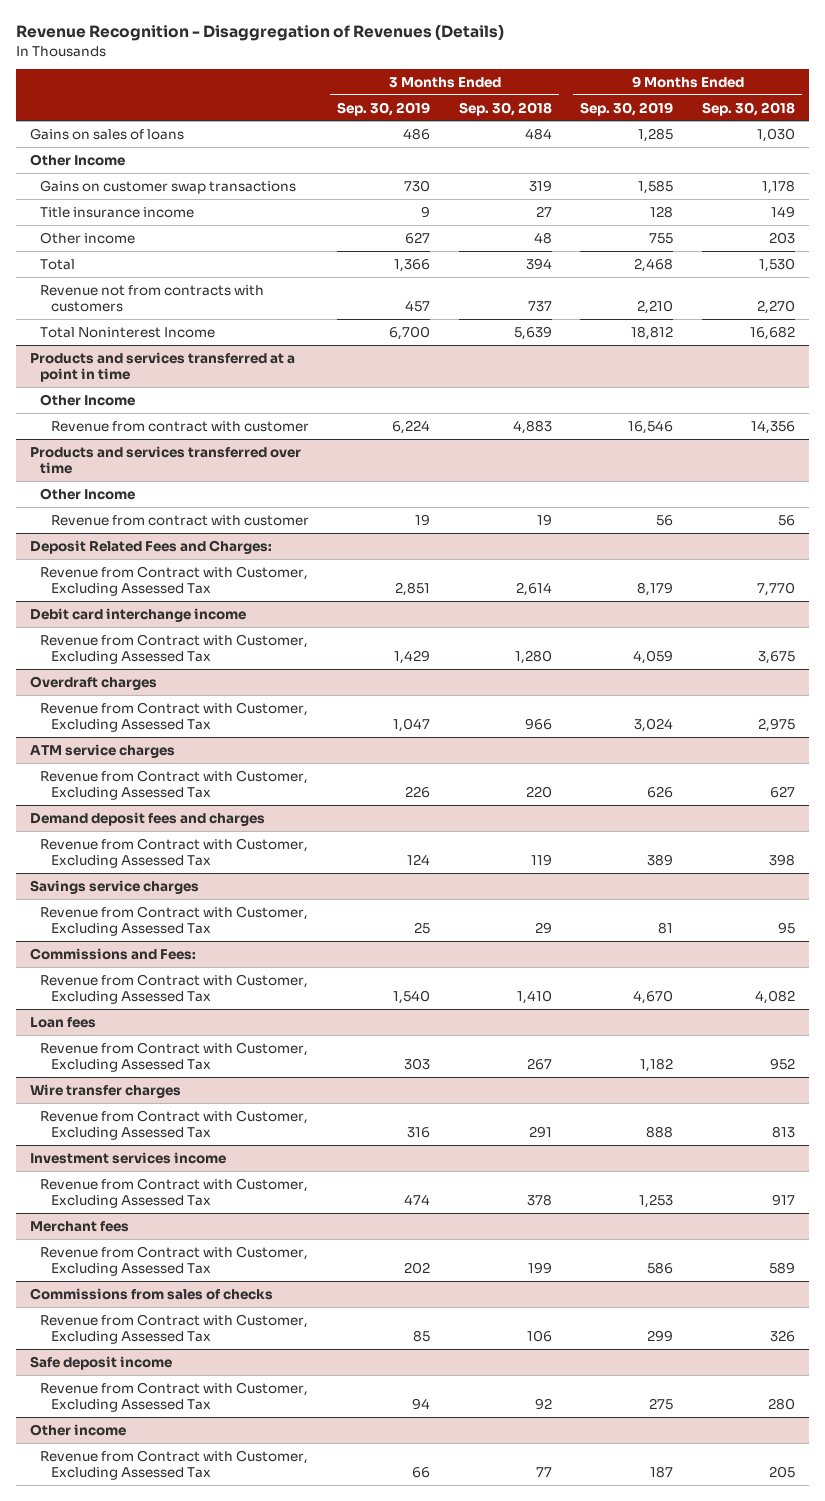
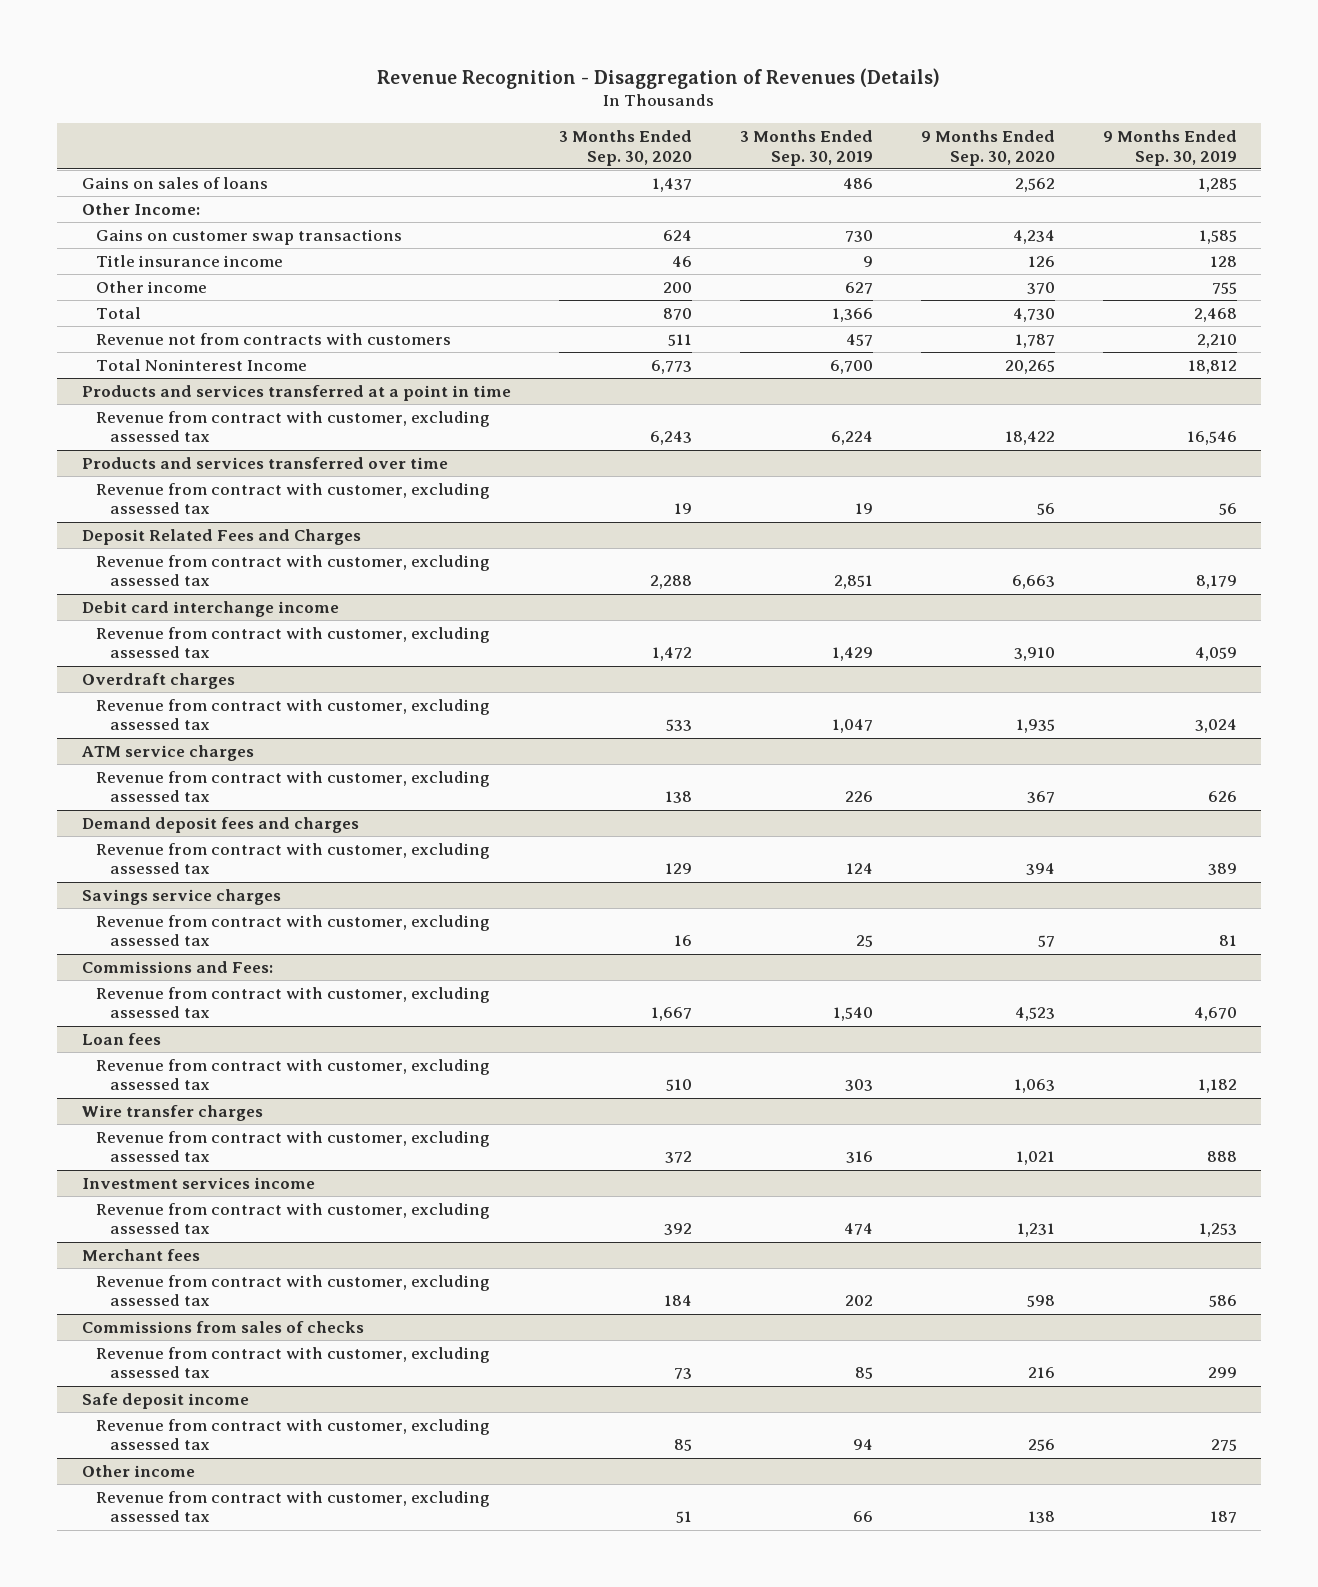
- | 3 Months Ended Sep. 30, 2019 | 3 Months Ended Sep. 30, 2018 | 9 Months Ended Sep. 30, 2019 | 9 Months Ended Sep. 30, 2018
+ | 3 Months Ended Sep. 30, 2020 | 3 Months Ended Sep. 30, 2019 | 9 Months Ended Sep. 30, 2020 | 9 Months Ended Sep. 30, 2019
- Other Income
+ Other Income:
@ Products and services transferred at a point in time
- Other Income
- Revenue from contract with customer | 6,224 | 4,883 | 16,546 | 14,356
+ Revenue from contract with customer, excluding assessed tax | 6,243 | 6,224 | 18,422 | 16,546
@ Products and services transferred over time
- Other Income
- Revenue from contract with customer | 19 | 19 | 56 | 56
- Deposit Related Fees and Charges:
- Revenue from Contract with Customer, Excluding Assessed Tax | 2,851 | 2,614 | 8,179 | 7,770
@ Products and services transferred over time
+ Revenue from contract with customer, excluding assessed tax | 19 | 19 | 56 | 56
+ Deposit Related Fees and Charges
+ Revenue from contract with customer, excluding assessed tax | 2,288 | 2,851 | 6,663 | 8,179
@ Debit card interchange income
- Revenue from Contract with Customer, Excluding Assessed Tax | 1,429 | 1,280 | 4,059 | 3,675
+ Revenue from contract with customer, excluding assessed tax | 1,472 | 1,429 | 3,910 | 4,059
@ Overdraft charges
- Revenue from Contract with Customer, Excluding Assessed Tax | 1,047 | 966 | 3,024 | 2,975
+ Revenue from contract with customer, excluding assessed tax | 533 | 1,047 | 1,935 | 3,024
@ ATM service charges
- Revenue from Contract with Customer, Excluding Assessed Tax | 226 | 220 | 626 | 627
+ Revenue from contract with customer, excluding assessed tax | 138 | 226 | 367 | 626
@ Demand deposit fees and charges
- Revenue from Contract with Customer, Excluding Assessed Tax | 124 | 119 | 389 | 398
+ Revenue from contract with customer, excluding assessed tax | 129 | 124 | 394 | 389
@ Savings service charges
- Revenue from Contract with Customer, Excluding Assessed Tax | 25 | 29 | 81 | 95
+ Revenue from contract with customer, excluding assessed tax | 16 | 25 | 57 | 81
@ Commissions and Fees:
- Revenue from Contract with Customer, Excluding Assessed Tax | 1,540 | 1,410 | 4,670 | 4,082
+ Revenue from contract with customer, excluding assessed tax | 1,667 | 1,540 | 4,523 | 4,670
@ Loan fees
- Revenue from Contract with Customer, Excluding Assessed Tax | 303 | 267 | 1,182 | 952
+ Revenue from contract with customer, excluding assessed tax | 510 | 303 | 1,063 | 1,182
@ Wire transfer charges
- Revenue from Contract with Customer, Excluding Assessed Tax | 316 | 291 | 888 | 813
+ Revenue from contract with customer, excluding assessed tax | 372 | 316 | 1,021 | 888
@ Investment services income
- Revenue from Contract with Customer, Excluding Assessed Tax | 474 | 378 | 1,253 | 917
+ Revenue from contract with customer, excluding assessed tax | 392 | 474 | 1,231 | 1,253
@ Merchant fees
- Revenue from Contract with Customer, Excluding Assessed Tax | 202 | 199 | 586 | 589
+ Revenue from contract with customer, excluding assessed tax | 184 | 202 | 598 | 586
@ Commissions from sales of checks
- Revenue from Contract with Customer, Excluding Assessed Tax | 85 | 106 | 299 | 326
+ Revenue from contract with customer, excluding assessed tax | 73 | 85 | 216 | 299
@ Safe deposit income
- Revenue from Contract with Customer, Excluding Assessed Tax | 94 | 92 | 275 | 280
+ Revenue from contract with customer, excluding assessed tax | 85 | 94 | 256 | 275
@ Other income
- Revenue from Contract with Customer, Excluding Assessed Tax | 66 | 77 | 187 | 205
+ Revenue from contract with customer, excluding assessed tax | 51 | 66 | 138 | 187

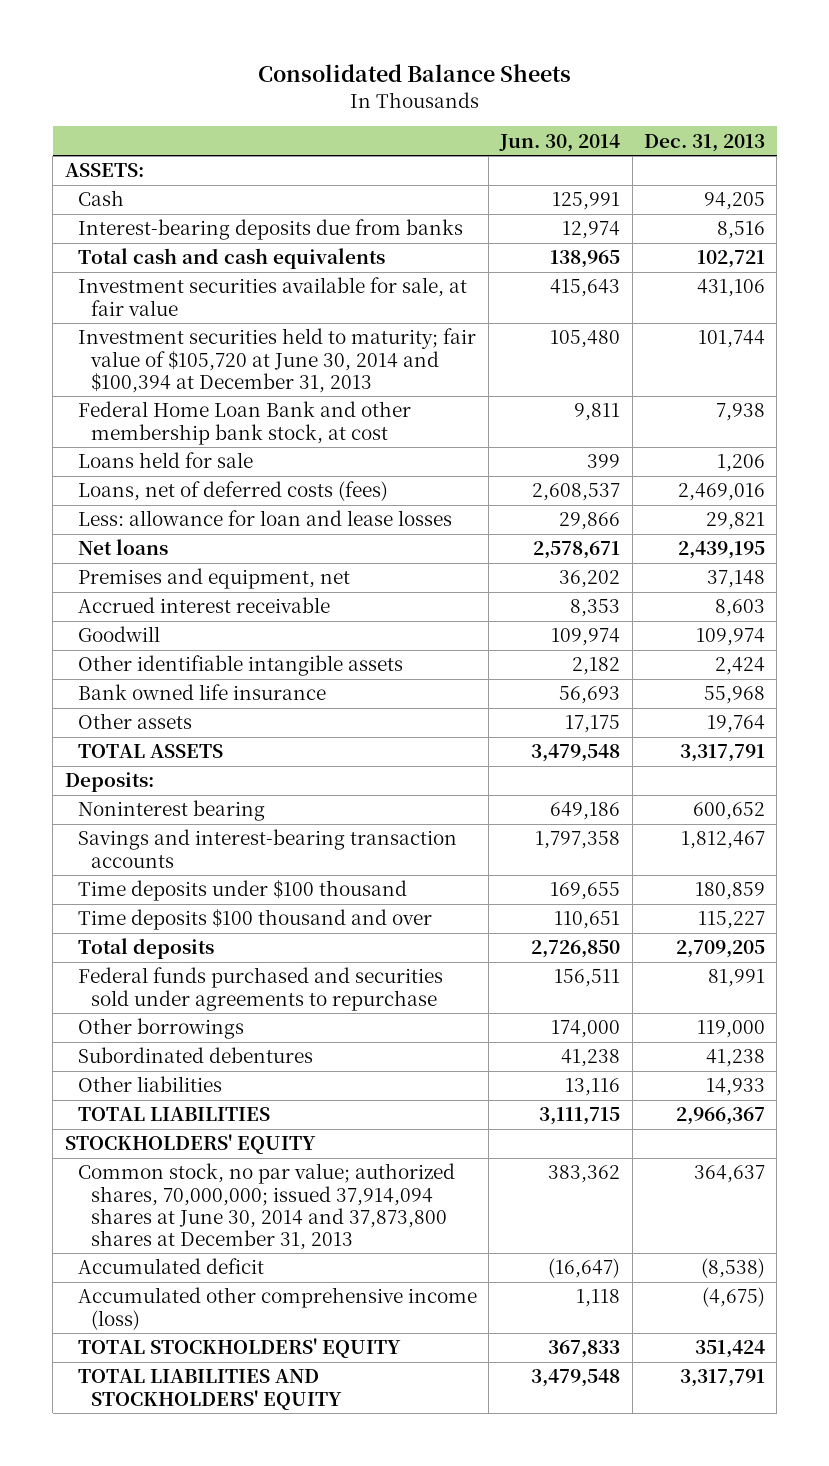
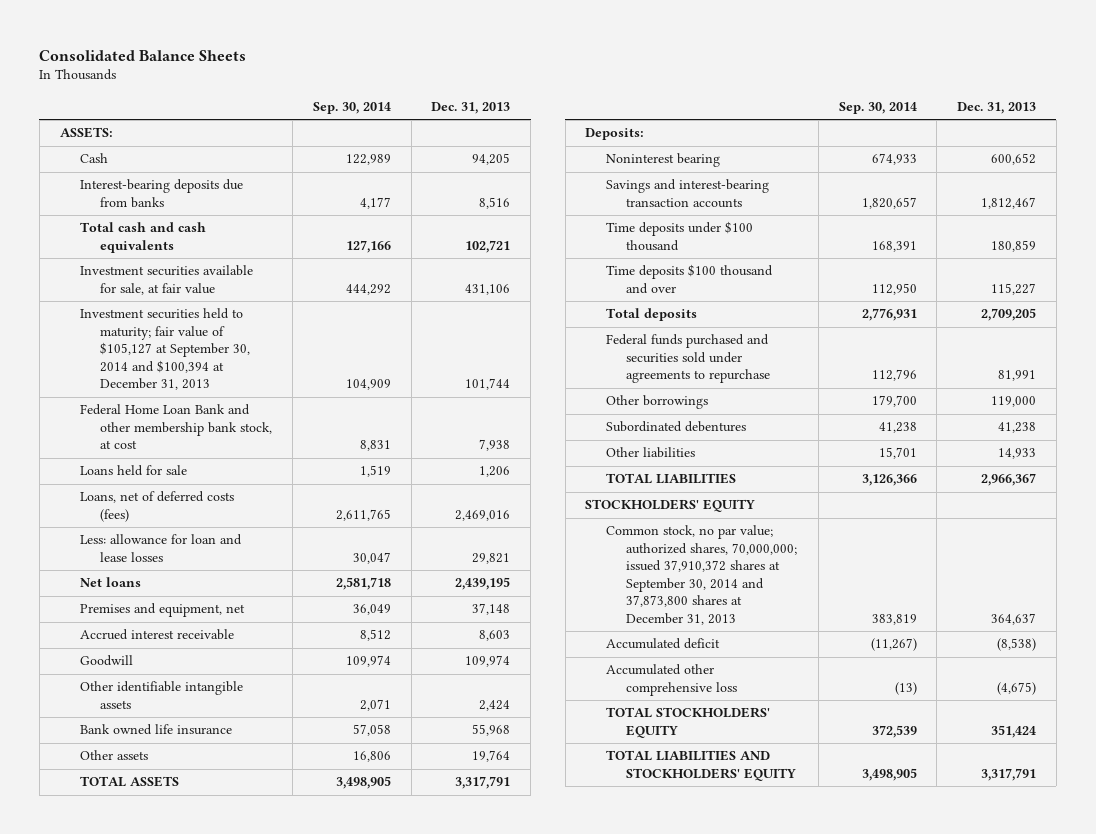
- | Jun. 30, 2014 | Dec. 31, 2013
+ | Sep. 30, 2014 | Dec. 31, 2013
- Investment securities held to maturity; fair value of $105,720 at June 30, 2014 and $100,394 at December 31, 2013 | 105,480 | 101,744
+ Investment securities held to maturity; fair value of $105,127 at September 30, 2014 and $100,394 at December 31, 2013 | 104,909 | 101,744
- Common stock, no par value; authorized shares, 70,000,000; issued 37,914,094 shares at June 30, 2014 and 37,873,800 shares at December 31, 2013 | 383,362 | 364,637
+ Common stock, no par value; authorized shares, 70,000,000; issued 37,910,372 shares at September 30, 2014 and 37,873,800 shares at December 31, 2013 | 383,819 | 364,637
- Accumulated other comprehensive income (loss) | 1,118 | (4,675)
+ Accumulated other comprehensive loss | (13) | (4,675)

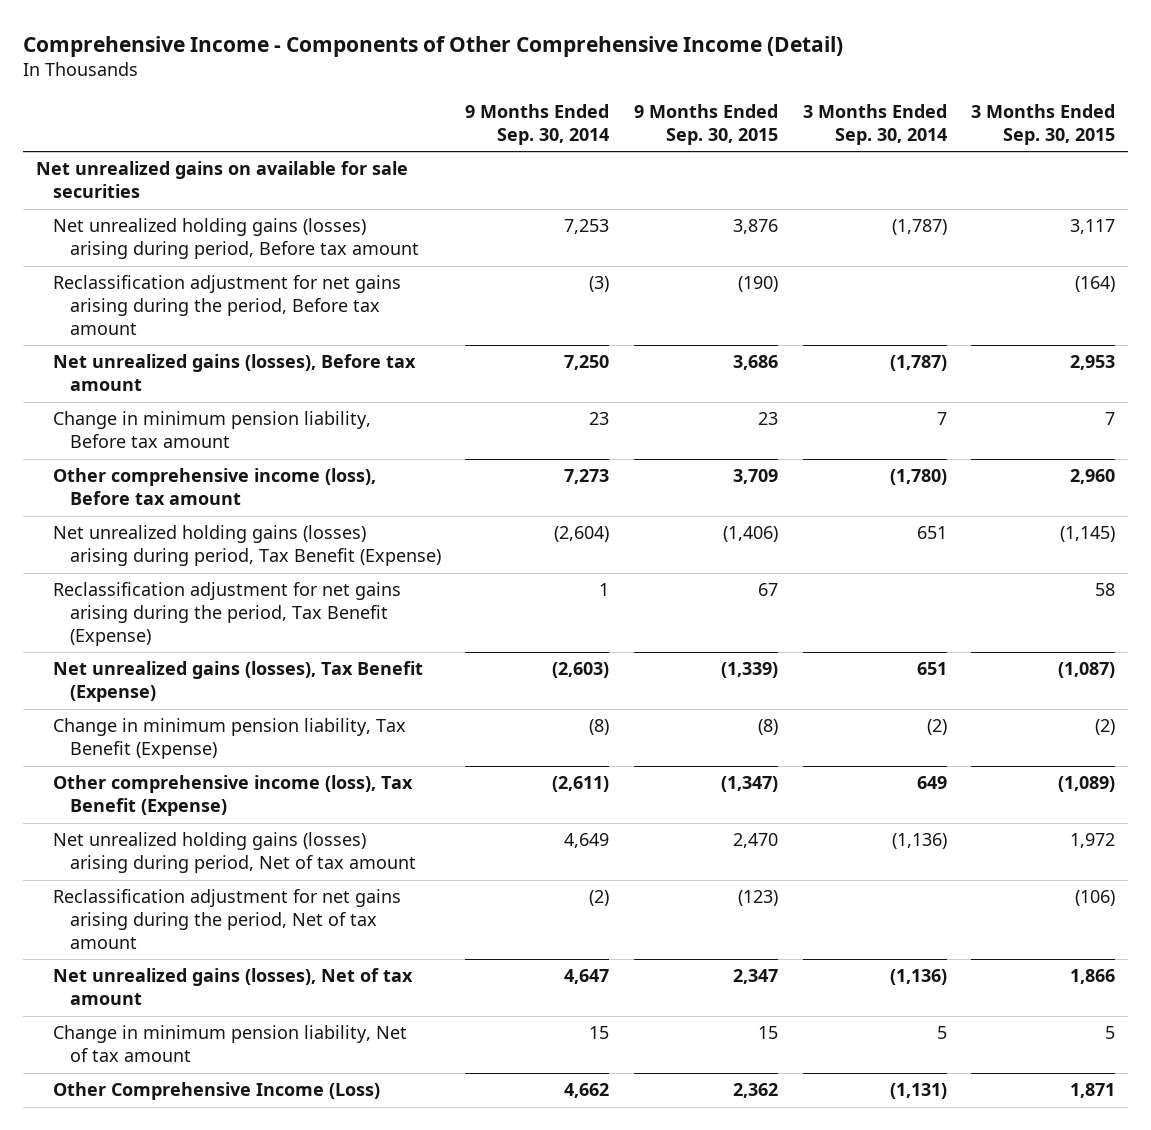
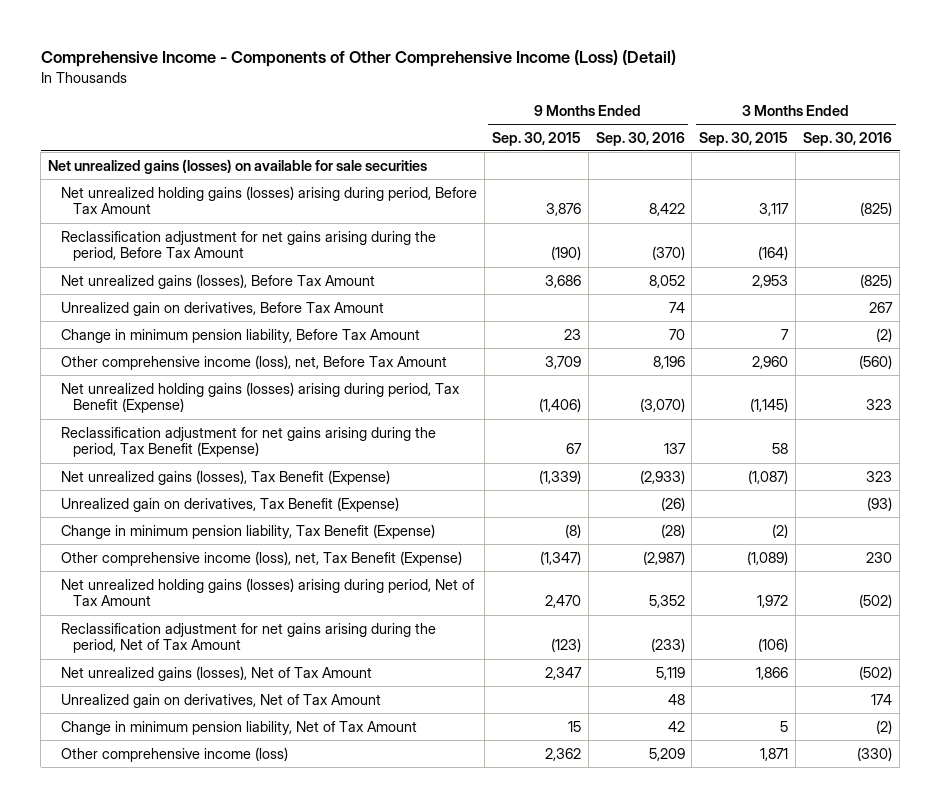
- Comprehensive Income - Components of Other Comprehensive Income (Detail)
+ Comprehensive Income - Components of Other Comprehensive Income (Loss) (Detail)
- | 9 Months Ended Sep. 30, 2014 | 9 Months Ended Sep. 30, 2015 | 3 Months Ended Sep. 30, 2014 | 3 Months Ended Sep. 30, 2015
+ | 9 Months Ended Sep. 30, 2015 | 9 Months Ended Sep. 30, 2016 | 3 Months Ended Sep. 30, 2015 | 3 Months Ended Sep. 30, 2016
- Net unrealized gains on available for sale securities
- Net unrealized holding gains (losses) arising during period, Before tax amount | 7,253 | 3,876 | (1,787) | 3,117
- Reclassification adjustment for net gains arising during the period, Before tax amount | (3) | (190) | | (164)
- Net unrealized gains (losses), Before tax amount | 7,250 | 3,686 | (1,787) | 2,953
- Change in minimum pension liability, Before tax amount | 23 | 23 | 7 | 7
- Other comprehensive income (loss), Before tax amount | 7,273 | 3,709 | (1,780) | 2,960
+ Net unrealized gains (losses) on available for sale securities
+ Net unrealized holding gains (losses) arising during period, Before Tax Amount | 3,876 | 8,422 | 3,117 | (825)
+ Reclassification adjustment for net gains arising during the period, Before Tax Amount | (190) | (370) | (164) |
+ Net unrealized gains (losses), Before Tax Amount | 3,686 | 8,052 | 2,953 | (825)
+ Unrealized gain on derivatives, Before Tax Amount | | 74 | | 267
+ Change in minimum pension liability, Before Tax Amount | 23 | 70 | 7 | (2)
+ Other comprehensive income (loss), net, Before Tax Amount | 3,709 | 8,196 | 2,960 | (560)
+ Unrealized gain on derivatives, Tax Benefit (Expense) | | (26) | | (93)
- Other comprehensive income (loss), Tax Benefit (Expense) | (2,611) | (1,347) | 649 | (1,089)
- Net unrealized holding gains (losses) arising during period, Net of tax amount | 4,649 | 2,470 | (1,136) | 1,972
- Reclassification adjustment for net gains arising during the period, Net of tax amount | (2) | (123) | | (106)
- Net unrealized gains (losses), Net of tax amount | 4,647 | 2,347 | (1,136) | 1,866
- Change in minimum pension liability, Net of tax amount | 15 | 15 | 5 | 5
- Other Comprehensive Income (Loss) | 4,662 | 2,362 | (1,131) | 1,871
+ Other comprehensive income (loss), net, Tax Benefit (Expense) | (1,347) | (2,987) | (1,089) | 230
+ Net unrealized holding gains (losses) arising during period, Net of Tax Amount | 2,470 | 5,352 | 1,972 | (502)
+ Reclassification adjustment for net gains arising during the period, Net of Tax Amount | (123) | (233) | (106) |
+ Net unrealized gains (losses), Net of Tax Amount | 2,347 | 5,119 | 1,866 | (502)
+ Unrealized gain on derivatives, Net of Tax Amount | | 48 | | 174
+ Change in minimum pension liability, Net of Tax Amount | 15 | 42 | 5 | (2)
+ Other comprehensive income (loss) | 2,362 | 5,209 | 1,871 | (330)

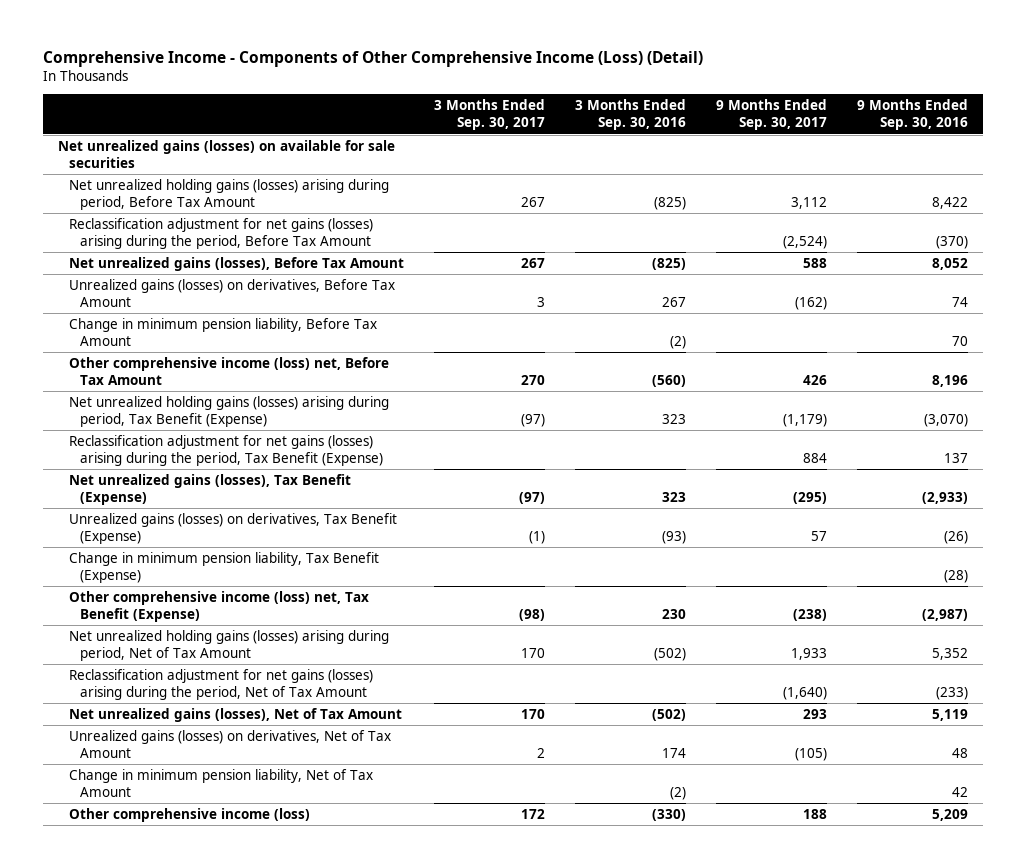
- | 9 Months Ended Sep. 30, 2015 | 9 Months Ended Sep. 30, 2016 | 3 Months Ended Sep. 30, 2015 | 3 Months Ended Sep. 30, 2016
+ | 3 Months Ended Sep. 30, 2017 | 3 Months Ended Sep. 30, 2016 | 9 Months Ended Sep. 30, 2017 | 9 Months Ended Sep. 30, 2016
- Reclassification adjustment for net gains arising during the period, Before Tax Amount | (190) | (370) | (164) |
+ Reclassification adjustment for net gains (losses) arising during the period, Before Tax Amount | | | (2,524) | (370)
- Unrealized gain on derivatives, Before Tax Amount | | 74 | | 267
+ Unrealized gains (losses) on derivatives, Before Tax Amount | 3 | 267 | (162) | 74
- Other comprehensive income (loss), net, Before Tax Amount | 3,709 | 8,196 | 2,960 | (560)
+ Other comprehensive income (loss) net, Before Tax Amount | 270 | (560) | 426 | 8,196
- Reclassification adjustment for net gains arising during the period, Tax Benefit (Expense) | 67 | 137 | 58 |
+ Reclassification adjustment for net gains (losses) arising during the period, Tax Benefit (Expense) | | | 884 | 137
- Unrealized gain on derivatives, Tax Benefit (Expense) | | (26) | | (93)
+ Unrealized gains (losses) on derivatives, Tax Benefit (Expense) | (1) | (93) | 57 | (26)
- Other comprehensive income (loss), net, Tax Benefit (Expense) | (1,347) | (2,987) | (1,089) | 230
+ Other comprehensive income (loss) net, Tax Benefit (Expense) | (98) | 230 | (238) | (2,987)
- Reclassification adjustment for net gains arising during the period, Net of Tax Amount | (123) | (233) | (106) |
+ Reclassification adjustment for net gains (losses) arising during the period, Net of Tax Amount | | | (1,640) | (233)
- Unrealized gain on derivatives, Net of Tax Amount | | 48 | | 174
+ Unrealized gains (losses) on derivatives, Net of Tax Amount | 2 | 174 | (105) | 48

